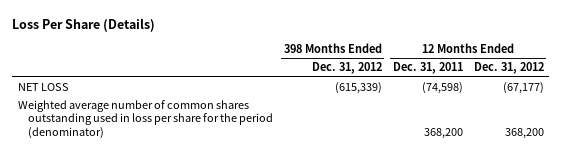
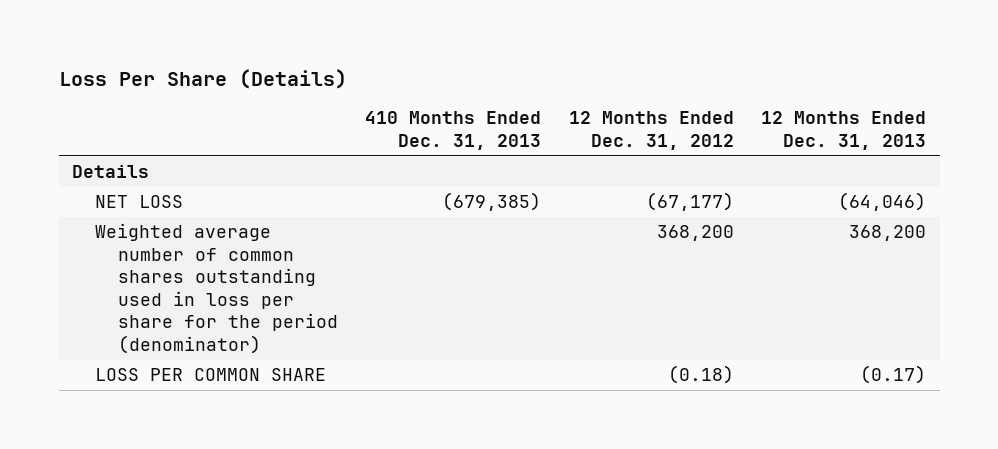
- | 398 Months Ended Dec. 31, 2012 | 12 Months Ended Dec. 31, 2011 | 12 Months Ended Dec. 31, 2012
+ | 410 Months Ended Dec. 31, 2013 | 12 Months Ended Dec. 31, 2012 | 12 Months Ended Dec. 31, 2013
+ Details
+ LOSS PER COMMON SHARE | | (0.18) | (0.17)

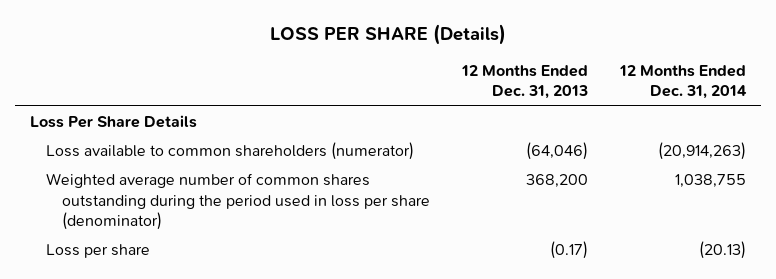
- Loss Per Share (Details)
+ LOSS PER SHARE (Details)
- | 410 Months Ended Dec. 31, 2013 | 12 Months Ended Dec. 31, 2012 | 12 Months Ended Dec. 31, 2013
+ | 12 Months Ended Dec. 31, 2013 | 12 Months Ended Dec. 31, 2014
- Details
- NET LOSS | (679,385) | (67,177) | (64,046)
- Weighted average number of common shares outstanding used in loss per share for the period (denominator) | | 368,200 | 368,200
- LOSS PER COMMON SHARE | | (0.18) | (0.17)
+ Loss Per Share Details
+ Loss available to common shareholders (numerator) | (64,046) | (20,914,263)
+ Weighted average number of common shares outstanding during the period used in loss per share (denominator) | 368,200 | 1,038,755
+ Loss per share | (0.17) | (20.13)

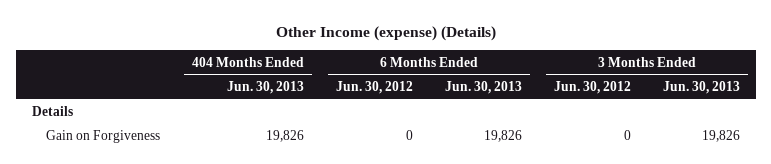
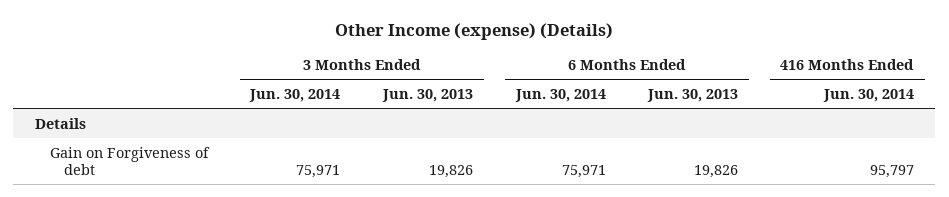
- | 404 Months Ended Jun. 30, 2013 | 6 Months Ended Jun. 30, 2012 | 6 Months Ended Jun. 30, 2013 | 3 Months Ended Jun. 30, 2012 | 3 Months Ended Jun. 30, 2013
+ | 3 Months Ended Jun. 30, 2014 | 3 Months Ended Jun. 30, 2013 | 6 Months Ended Jun. 30, 2014 | 6 Months Ended Jun. 30, 2013 | 416 Months Ended Jun. 30, 2014
- Gain on Forgiveness | 19,826 | 0 | 19,826 | 0 | 19,826
+ Gain on Forgiveness of debt | 75,971 | 19,826 | 75,971 | 19,826 | 95,797

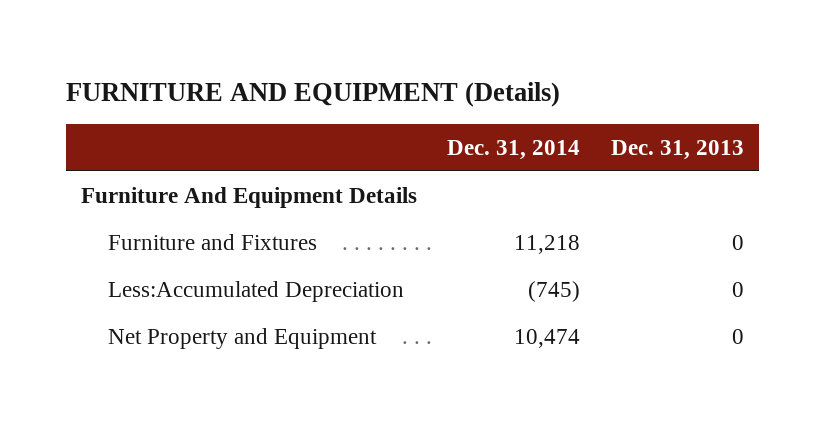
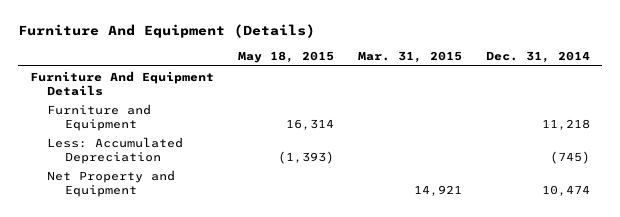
- FURNITURE AND EQUIPMENT (Details)
+ Furniture And Equipment (Details)
- | Dec. 31, 2014 | Dec. 31, 2013
+ | May 18, 2015 | Mar. 31, 2015 | Dec. 31, 2014
- Furniture and Fixtures | 11,218 | 0
- Less:Accumulated Depreciation | (745) | 0
+ Furniture and Equipment | 16,314 | | 11,218
+ Less: Accumulated Depreciation | (1,393) | | (745)

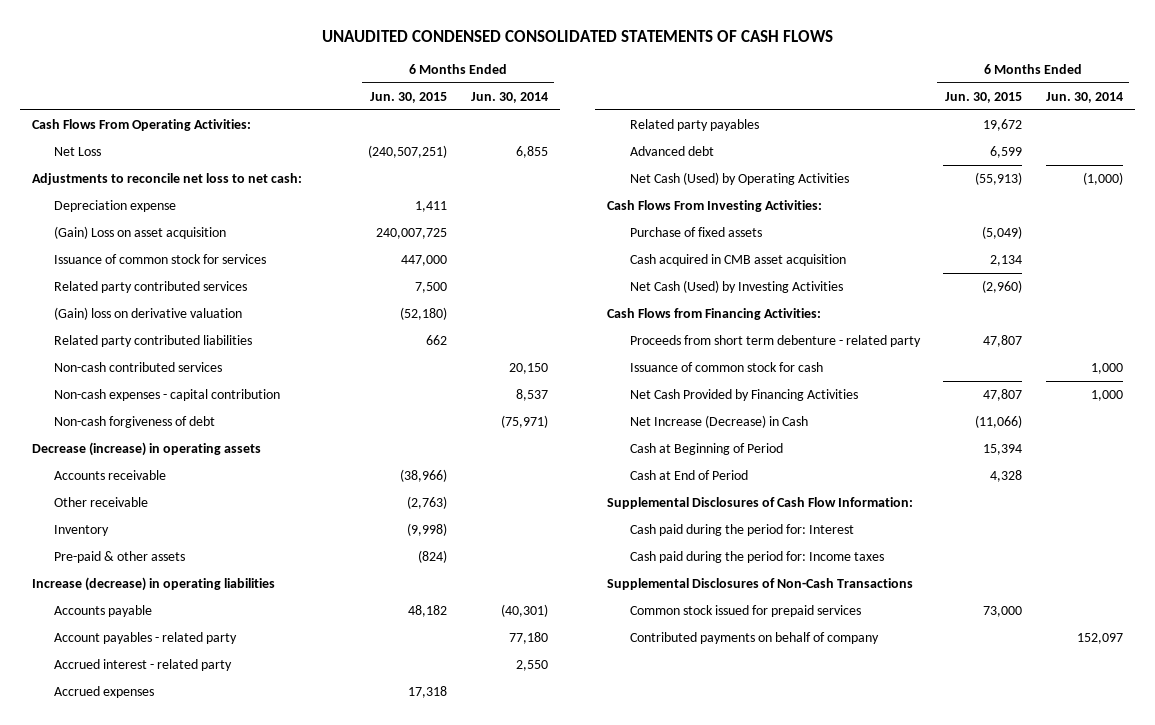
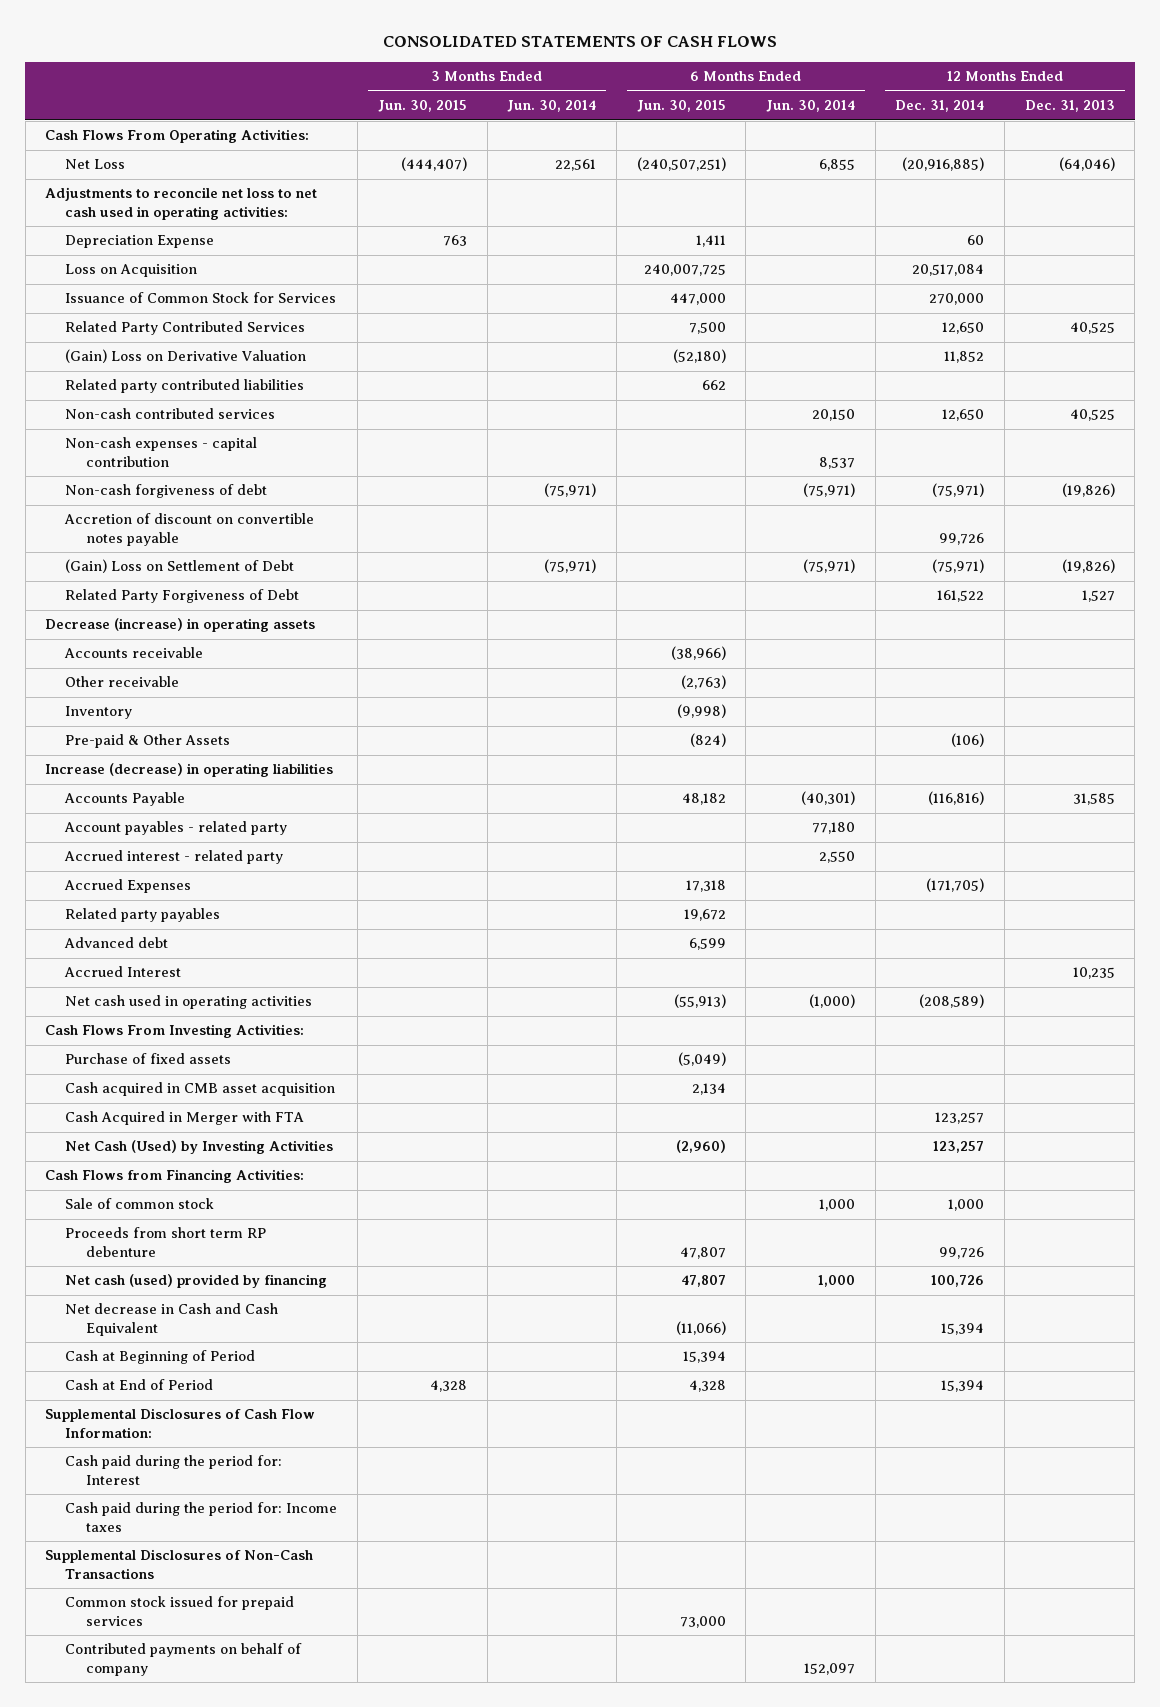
- UNAUDITED CONDENSED CONSOLIDATED STATEMENTS OF CASH FLOWS
+ CONSOLIDATED STATEMENTS OF CASH FLOWS
- | 6 Months Ended Jun. 30, 2015 | 6 Months Ended Jun. 30, 2014
+ | 3 Months Ended Jun. 30, 2015 | 3 Months Ended Jun. 30, 2014 | 6 Months Ended Jun. 30, 2015 | 6 Months Ended Jun. 30, 2014 | 12 Months Ended Dec. 31, 2014 | 12 Months Ended Dec. 31, 2013
- Adjustments to reconcile net loss to net cash:
- Depreciation expense | 1,411 |
- (Gain) Loss on asset acquisition | 240,007,725 |
- Issuance of common stock for services | 447,000 |
- Related party contributed services | 7,500 |
- (Gain) loss on derivative valuation | (52,180) |
+ Adjustments to reconcile net loss to net cash used in operating activities:
+ Depreciation Expense | 763 | | 1,411 | | 60 |
+ Loss on Acquisition | | | 240,007,725 | | 20,517,084 |
+ Issuance of Common Stock for Services | | | 447,000 | | 270,000 |
+ Related Party Contributed Services | | | 7,500 | | 12,650 | 40,525
+ (Gain) Loss on Derivative Valuation | | | (52,180) | | 11,852 |
+ Accretion of discount on convertible notes payable | | | | | 99,726 |
+ (Gain) Loss on Settlement of Debt | | (75,971) | | (75,971) | (75,971) | (19,826)
+ Related Party Forgiveness of Debt | | | | | 161,522 | 1,527
- Pre-paid & other assets | (824) |
+ Pre-paid & Other Assets | | | (824) | | (106) |
- Accounts payable | 48,182 | (40,301)
+ Accounts Payable | | | 48,182 | (40,301) | (116,816) | 31,585
- Accrued expenses | 17,318 |
+ Accrued Expenses | | | 17,318 | | (171,705) |
- Net Cash (Used) by Operating Activities | (55,913) | (1,000)
+ Accrued Interest | | | | | | 10,235
+ Net cash used in operating activities | | | (55,913) | (1,000) | (208,589) |
+ Cash Acquired in Merger with FTA | | | | | 123,257 |
- Proceeds from short term debenture - related party | 47,807 |
- Issuance of common stock for cash | | 1,000
- Net Cash Provided by Financing Activities | 47,807 | 1,000
- Net Increase (Decrease) in Cash | (11,066) |
+ Sale of common stock | | | | 1,000 | 1,000 |
+ Proceeds from short term RP debenture | | | 47,807 | | 99,726 |
+ Net cash (used) provided by financing | | | 47,807 | 1,000 | 100,726 |
+ Net decrease in Cash and Cash Equivalent | | | (11,066) | | 15,394 |

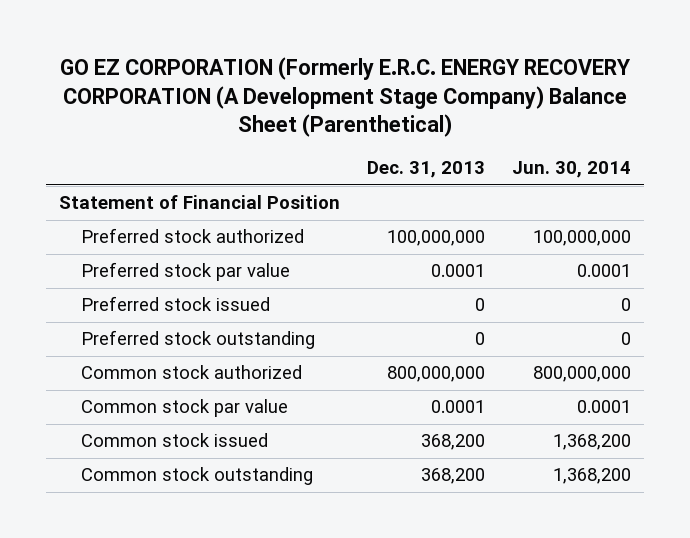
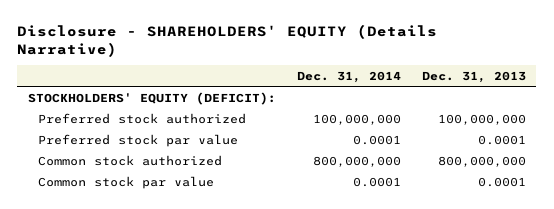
- GO EZ CORPORATION (Formerly E.R.C. ENERGY RECOVERY CORPORATION (A Development Stage Company) Balance Sheet (Parenthetical)
+ Disclosure - SHAREHOLDERS' EQUITY (Details Narrative)
- | Dec. 31, 2013 | Jun. 30, 2014
+ | Dec. 31, 2014 | Dec. 31, 2013
- Statement of Financial Position
+ STOCKHOLDERS' EQUITY (DEFICIT):
- Preferred stock issued | 0 | 0
- Preferred stock outstanding | 0 | 0
- Common stock issued | 368,200 | 1,368,200
- Common stock outstanding | 368,200 | 1,368,200

